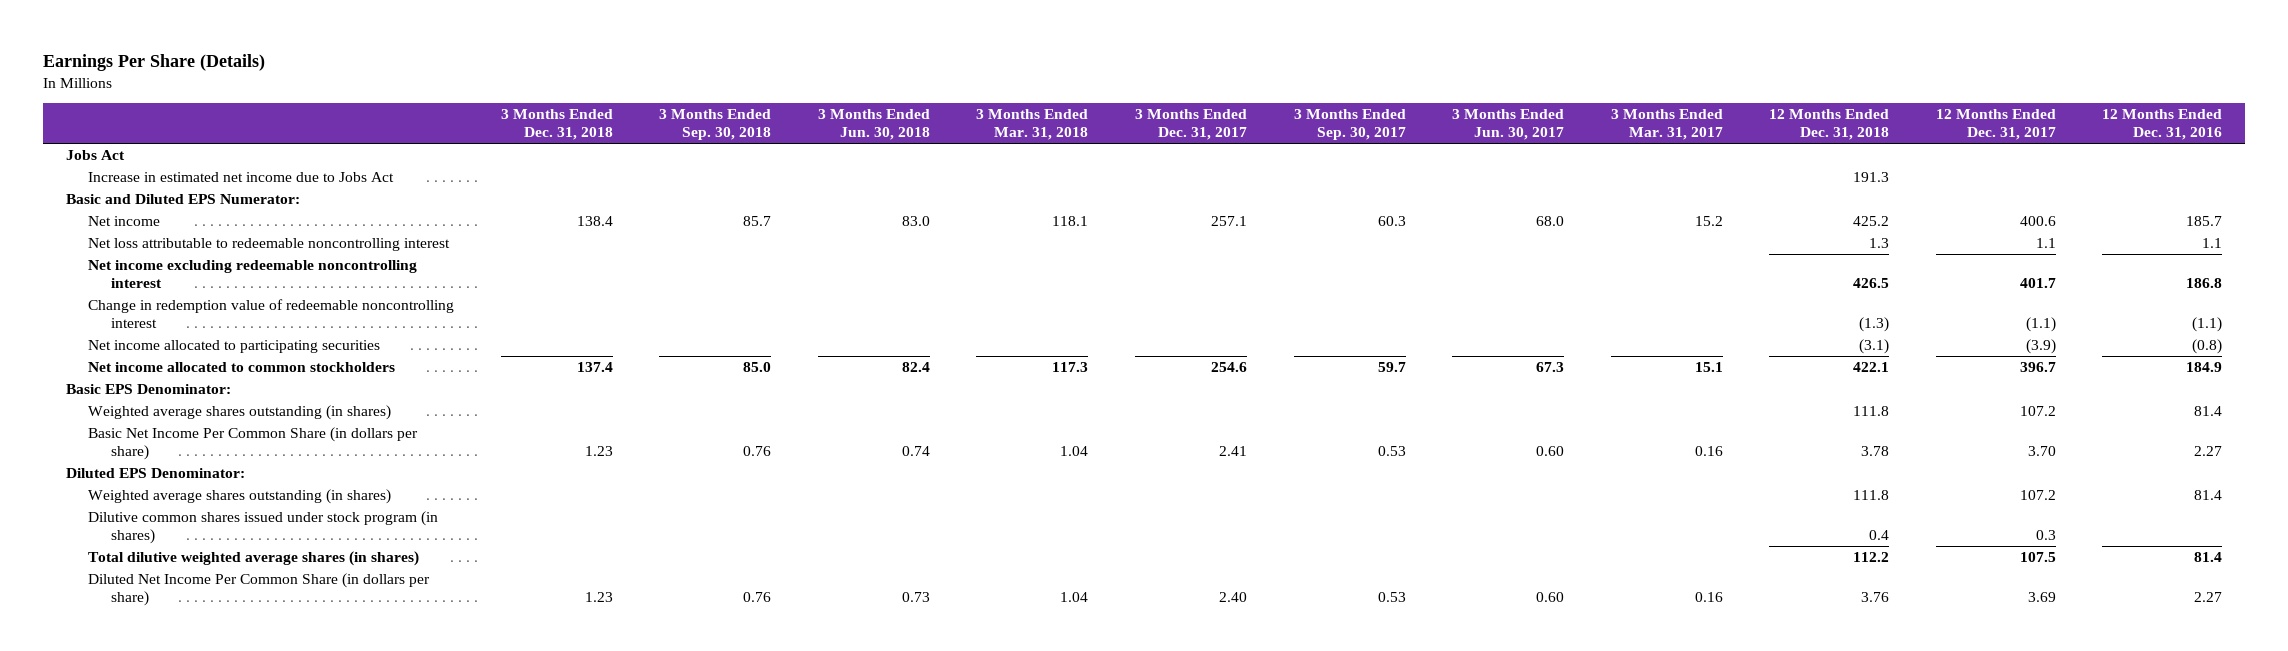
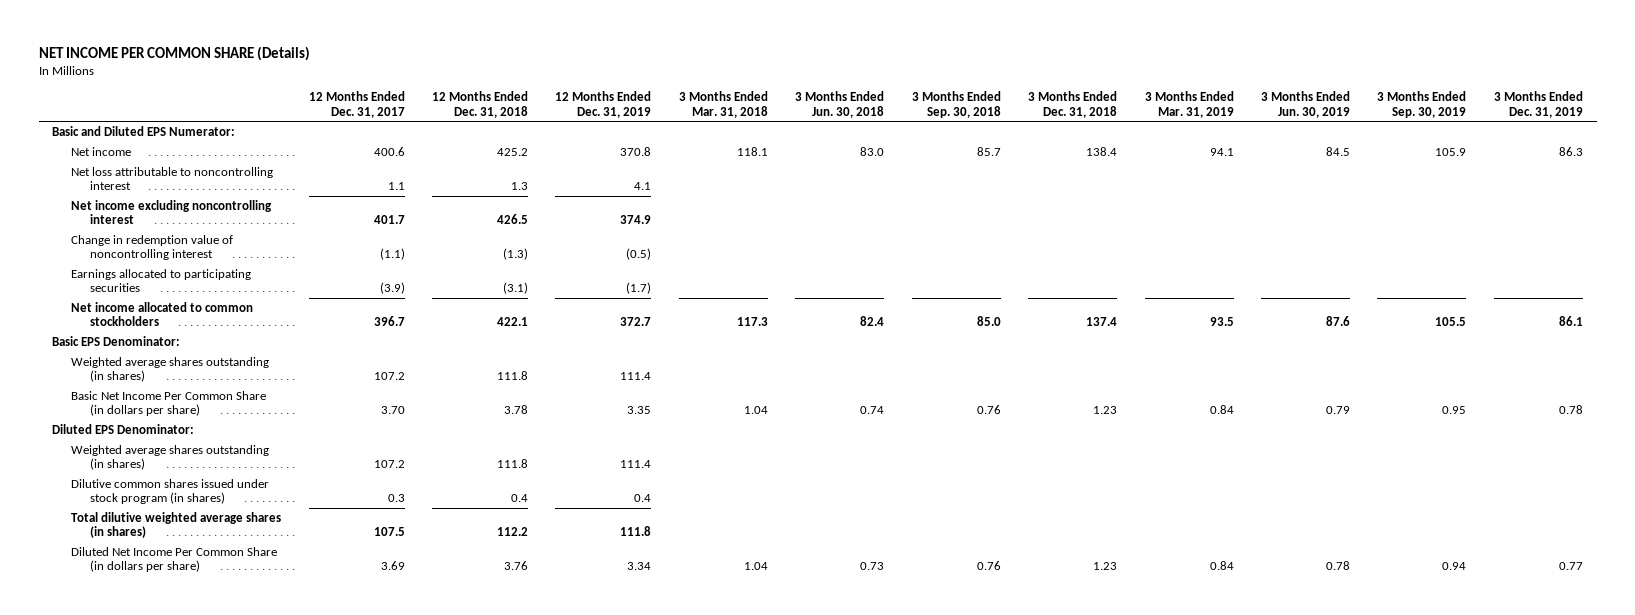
- Earnings Per Share (Details)
+ NET INCOME PER COMMON SHARE (Details)
- | 3 Months Ended Dec. 31, 2018 | 3 Months Ended Sep. 30, 2018 | 3 Months Ended Jun. 30, 2018 | 3 Months Ended Mar. 31, 2018 | 3 Months Ended Dec. 31, 2017 | 3 Months Ended Sep. 30, 2017 | 3 Months Ended Jun. 30, 2017 | 3 Months Ended Mar. 31, 2017 | 12 Months Ended Dec. 31, 2018 | 12 Months Ended Dec. 31, 2017 | 12 Months Ended Dec. 31, 2016
+ | 12 Months Ended Dec. 31, 2017 | 12 Months Ended Dec. 31, 2018 | 12 Months Ended Dec. 31, 2019 | 3 Months Ended Mar. 31, 2018 | 3 Months Ended Jun. 30, 2018 | 3 Months Ended Sep. 30, 2018 | 3 Months Ended Dec. 31, 2018 | 3 Months Ended Mar. 31, 2019 | 3 Months Ended Jun. 30, 2019 | 3 Months Ended Sep. 30, 2019 | 3 Months Ended Dec. 31, 2019
- Jobs Act
- Increase in estimated net income due to Jobs Act | | | | | | | | | 191.3 | |
- Net loss attributable to redeemable noncontrolling interest | | | | | | | | | 1.3 | 1.1 | 1.1
- Net income excluding redeemable noncontrolling interest | | | | | | | | | 426.5 | 401.7 | 186.8
- Change in redemption value of redeemable noncontrolling interest | | | | | | | | | (1.3) | (1.1) | (1.1)
- Net income allocated to participating securities | | | | | | | | | (3.1) | (3.9) | (0.8)
+ Net loss attributable to noncontrolling interest | 1.1 | 1.3 | 4.1 | | | | | | | |
+ Net income excluding noncontrolling interest | 401.7 | 426.5 | 374.9 | | | | | | | |
+ Change in redemption value of noncontrolling interest | (1.1) | (1.3) | (0.5) | | | | | | | |
+ Earnings allocated to participating securities | (3.9) | (3.1) | (1.7) | | | | | | | |

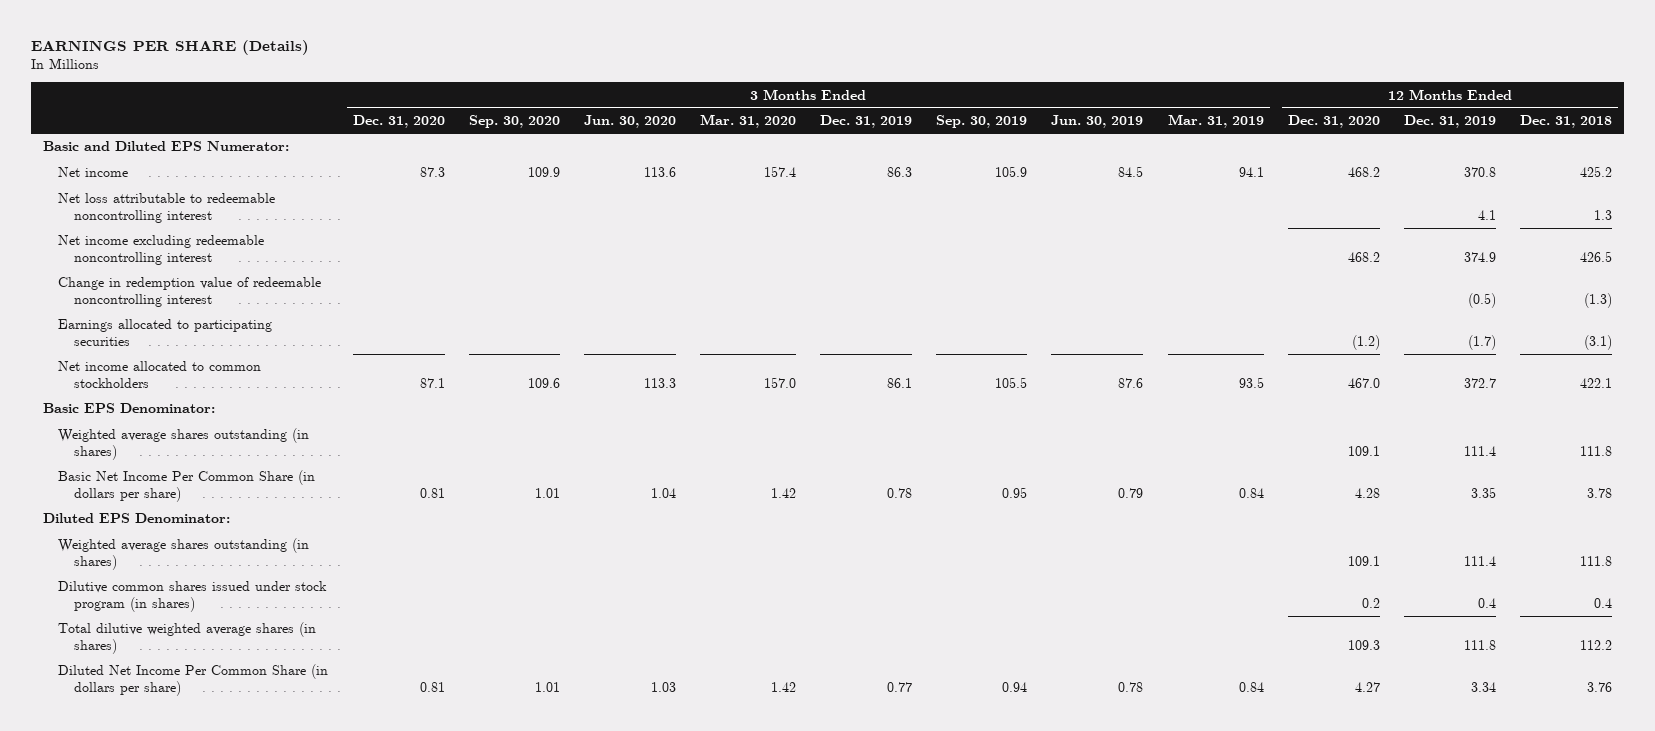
- NET INCOME PER COMMON SHARE (Details)
+ EARNINGS PER SHARE (Details)
- | 12 Months Ended Dec. 31, 2017 | 12 Months Ended Dec. 31, 2018 | 12 Months Ended Dec. 31, 2019 | 3 Months Ended Mar. 31, 2018 | 3 Months Ended Jun. 30, 2018 | 3 Months Ended Sep. 30, 2018 | 3 Months Ended Dec. 31, 2018 | 3 Months Ended Mar. 31, 2019 | 3 Months Ended Jun. 30, 2019 | 3 Months Ended Sep. 30, 2019 | 3 Months Ended Dec. 31, 2019
+ | 3 Months Ended Dec. 31, 2020 | 3 Months Ended Sep. 30, 2020 | 3 Months Ended Jun. 30, 2020 | 3 Months Ended Mar. 31, 2020 | 3 Months Ended Dec. 31, 2019 | 3 Months Ended Sep. 30, 2019 | 3 Months Ended Jun. 30, 2019 | 3 Months Ended Mar. 31, 2019 | 12 Months Ended Dec. 31, 2020 | 12 Months Ended Dec. 31, 2019 | 12 Months Ended Dec. 31, 2018
- Net loss attributable to noncontrolling interest | 1.1 | 1.3 | 4.1 | | | | | | | |
- Net income excluding noncontrolling interest | 401.7 | 426.5 | 374.9 | | | | | | | |
- Change in redemption value of noncontrolling interest | (1.1) | (1.3) | (0.5) | | | | | | | |
+ Net loss attributable to redeemable noncontrolling interest | | | | | | | | | | 4.1 | 1.3
+ Net income excluding redeemable noncontrolling interest | | | | | | | | | 468.2 | 374.9 | 426.5
+ Change in redemption value of redeemable noncontrolling interest | | | | | | | | | | (0.5) | (1.3)

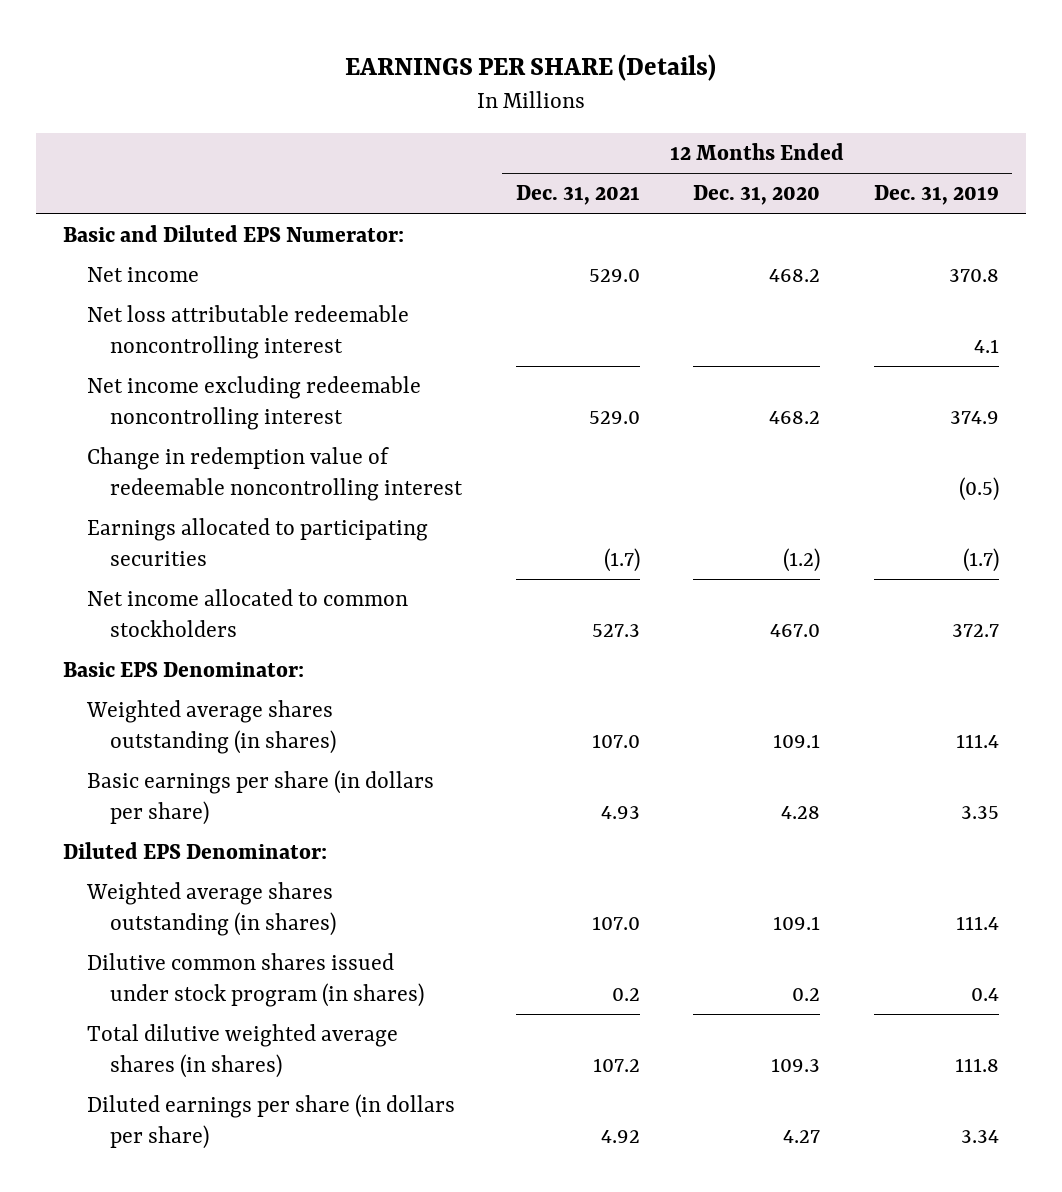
- | 3 Months Ended Dec. 31, 2020 | 3 Months Ended Sep. 30, 2020 | 3 Months Ended Jun. 30, 2020 | 3 Months Ended Mar. 31, 2020 | 3 Months Ended Dec. 31, 2019 | 3 Months Ended Sep. 30, 2019 | 3 Months Ended Jun. 30, 2019 | 3 Months Ended Mar. 31, 2019 | 12 Months Ended Dec. 31, 2020 | 12 Months Ended Dec. 31, 2019 | 12 Months Ended Dec. 31, 2018
+ | 12 Months Ended Dec. 31, 2021 | 12 Months Ended Dec. 31, 2020 | 12 Months Ended Dec. 31, 2019
- Net loss attributable to redeemable noncontrolling interest | | | | | | | | | | 4.1 | 1.3
+ Net loss attributable redeemable noncontrolling interest | | | 4.1
- Basic Net Income Per Common Share (in dollars per share) | 0.81 | 1.01 | 1.04 | 1.42 | 0.78 | 0.95 | 0.79 | 0.84 | 4.28 | 3.35 | 3.78
+ Basic earnings per share (in dollars per share) | 4.93 | 4.28 | 3.35
- Diluted Net Income Per Common Share (in dollars per share) | 0.81 | 1.01 | 1.03 | 1.42 | 0.77 | 0.94 | 0.78 | 0.84 | 4.27 | 3.34 | 3.76
+ Diluted earnings per share (in dollars per share) | 4.92 | 4.27 | 3.34

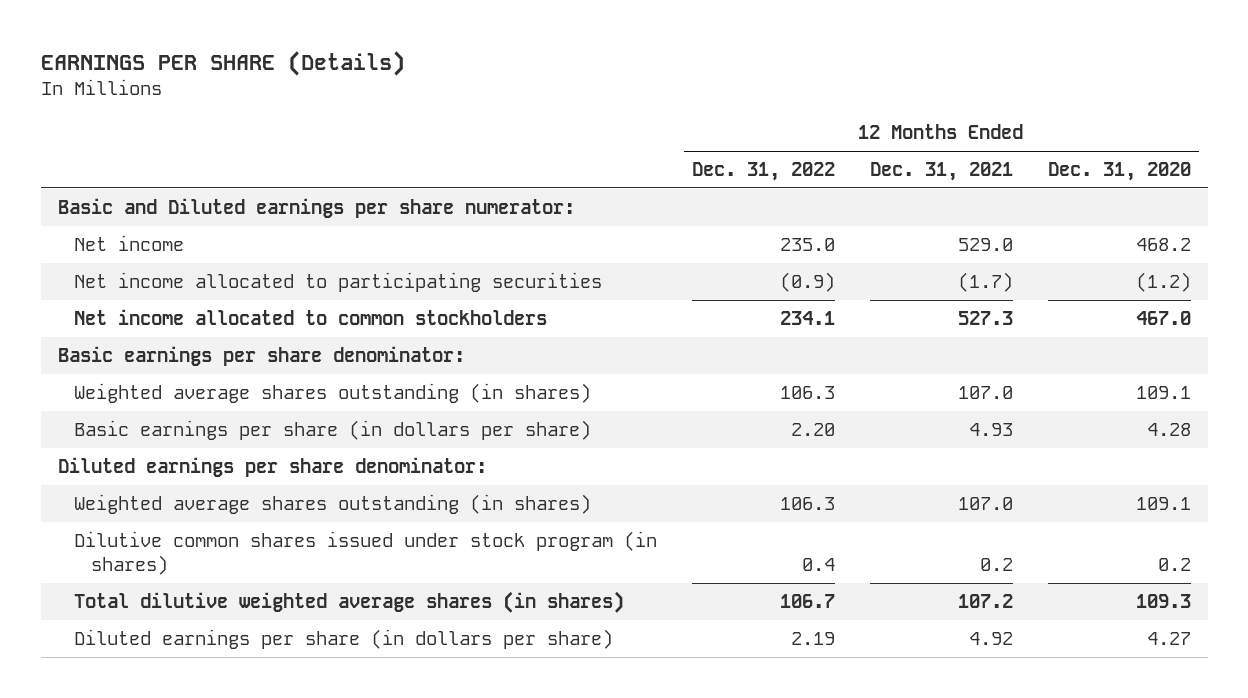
- | 12 Months Ended Dec. 31, 2021 | 12 Months Ended Dec. 31, 2020 | 12 Months Ended Dec. 31, 2019
+ | 12 Months Ended Dec. 31, 2022 | 12 Months Ended Dec. 31, 2021 | 12 Months Ended Dec. 31, 2020
- Basic and Diluted EPS Numerator:
+ Basic and Diluted earnings per share numerator:
- Net loss attributable redeemable noncontrolling interest | | | 4.1
- Net income excluding redeemable noncontrolling interest | 529.0 | 468.2 | 374.9
- Change in redemption value of redeemable noncontrolling interest | | | (0.5)
- Earnings allocated to participating securities | (1.7) | (1.2) | (1.7)
+ Net income allocated to participating securities | (0.9) | (1.7) | (1.2)
- Basic EPS Denominator:
+ Basic earnings per share denominator:
- Diluted EPS Denominator:
+ Diluted earnings per share denominator:

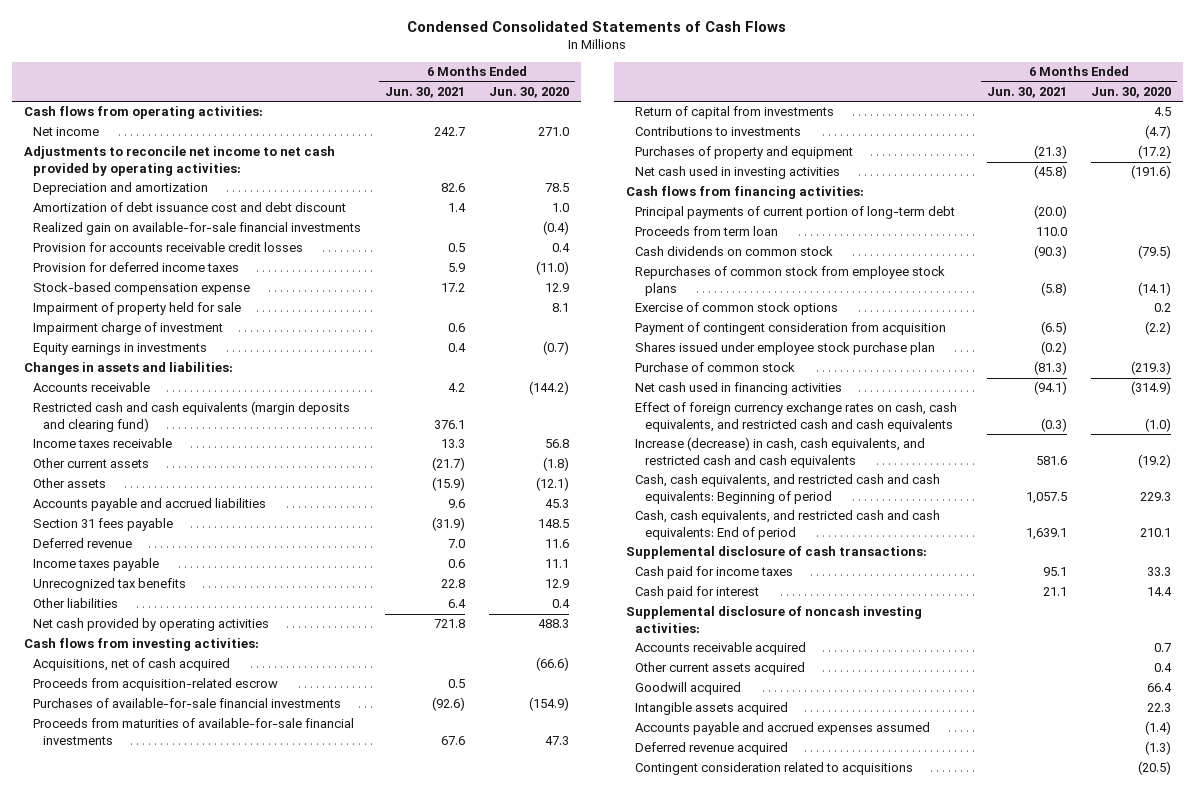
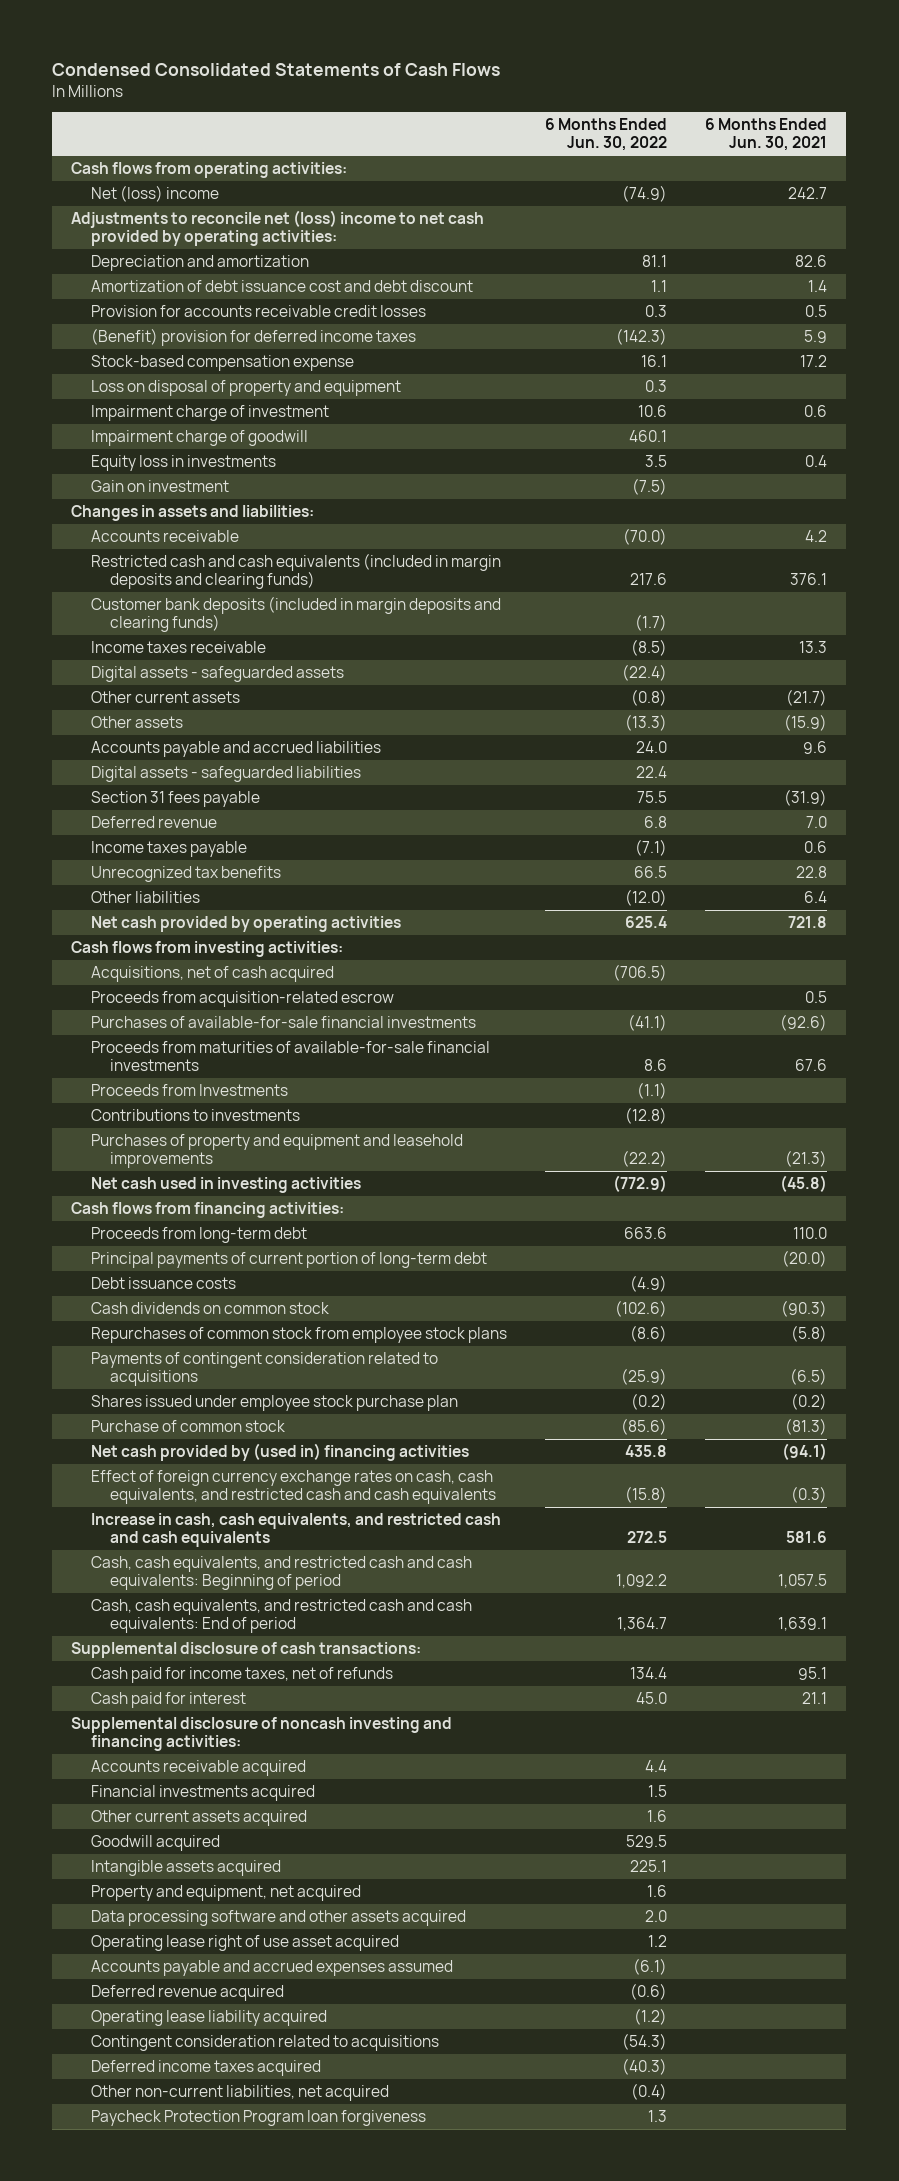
- | 6 Months Ended Jun. 30, 2021 | 6 Months Ended Jun. 30, 2020
+ | 6 Months Ended Jun. 30, 2022 | 6 Months Ended Jun. 30, 2021
- Net income | 242.7 | 271.0
- Adjustments to reconcile net income to net cash provided by operating activities:
+ Net (loss) income | (74.9) | 242.7
+ Adjustments to reconcile net (loss) income to net cash provided by operating activities:
- Realized gain on available-for-sale financial investments | | (0.4)
- Provision for deferred income taxes | 5.9 | (11.0)
+ (Benefit) provision for deferred income taxes | (142.3) | 5.9
- Impairment of property held for sale | | 8.1
+ Loss on disposal of property and equipment | 0.3 |
- Equity earnings in investments | 0.4 | (0.7)
+ Impairment charge of goodwill | 460.1 |
+ Equity loss in investments | 3.5 | 0.4
+ Gain on investment | (7.5) |
- Restricted cash and cash equivalents (margin deposits and clearing fund) | 376.1 |
+ Restricted cash and cash equivalents (included in margin deposits and clearing funds) | 217.6 | 376.1
+ Customer bank deposits (included in margin deposits and clearing funds) | (1.7) |
+ Digital assets - safeguarded assets | (22.4) |
+ Digital assets - safeguarded liabilities | 22.4 |
- Return of capital from investments | | 4.5
+ Proceeds from Investments | (1.1) |
- Purchases of property and equipment | (21.3) | (17.2)
+ Purchases of property and equipment and leasehold improvements | (22.2) | (21.3)
+ Proceeds from long-term debt | 663.6 | 110.0
- Proceeds from term loan | 110.0 |
+ Debt issuance costs | (4.9) |
- Exercise of common stock options | | 0.2
- Payment of contingent consideration from acquisition | (6.5) | (2.2)
+ Payments of contingent consideration related to acquisitions | (25.9) | (6.5)
- Net cash used in financing activities | (94.1) | (314.9)
+ Net cash provided by (used in) financing activities | 435.8 | (94.1)
- Increase (decrease) in cash, cash equivalents, and restricted cash and cash equivalents | 581.6 | (19.2)
+ Increase in cash, cash equivalents, and restricted cash and cash equivalents | 272.5 | 581.6
- Cash paid for income taxes | 95.1 | 33.3
+ Cash paid for income taxes, net of refunds | 134.4 | 95.1
- Supplemental disclosure of noncash investing activities:
+ Supplemental disclosure of noncash investing and financing activities:
+ Financial investments acquired | 1.5 |
+ Property and equipment, net acquired | 1.6 |
+ Data processing software and other assets acquired | 2.0 |
+ Operating lease right of use asset acquired | 1.2 |
+ Operating lease liability acquired | (1.2) |
+ Deferred income taxes acquired | (40.3) |
+ Other non-current liabilities, net acquired | (0.4) |
+ Paycheck Protection Program loan forgiveness | 1.3 |

